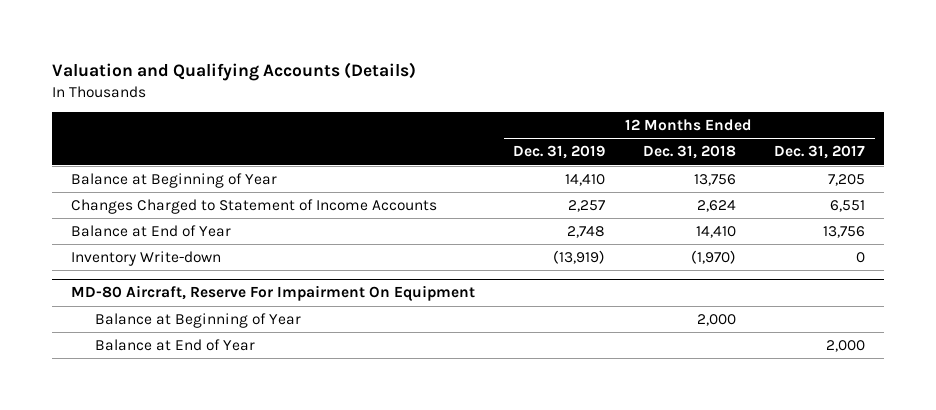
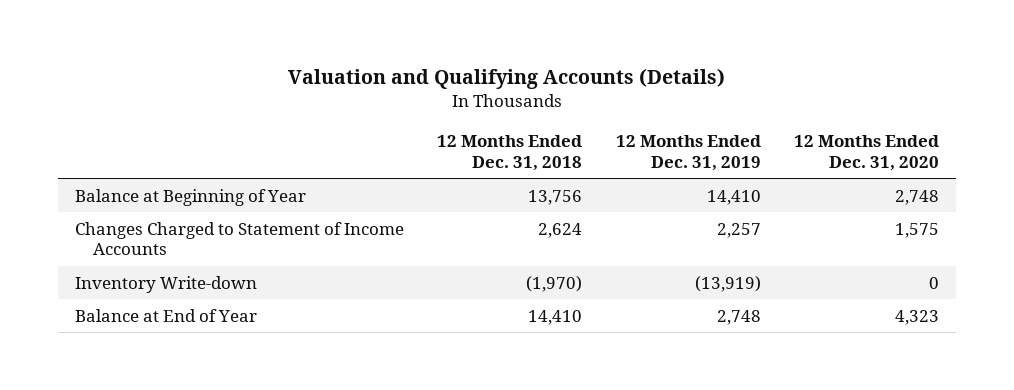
- | 12 Months Ended Dec. 31, 2019 | 12 Months Ended Dec. 31, 2018 | 12 Months Ended Dec. 31, 2017
+ | 12 Months Ended Dec. 31, 2018 | 12 Months Ended Dec. 31, 2019 | 12 Months Ended Dec. 31, 2020
- MD-80 Aircraft, Reserve For Impairment On Equipment
- Balance at Beginning of Year | | 2,000 |
- Balance at End of Year | | | 2,000
moved down: Balance at End of Year | 14,410 | 2,748 | 4,323

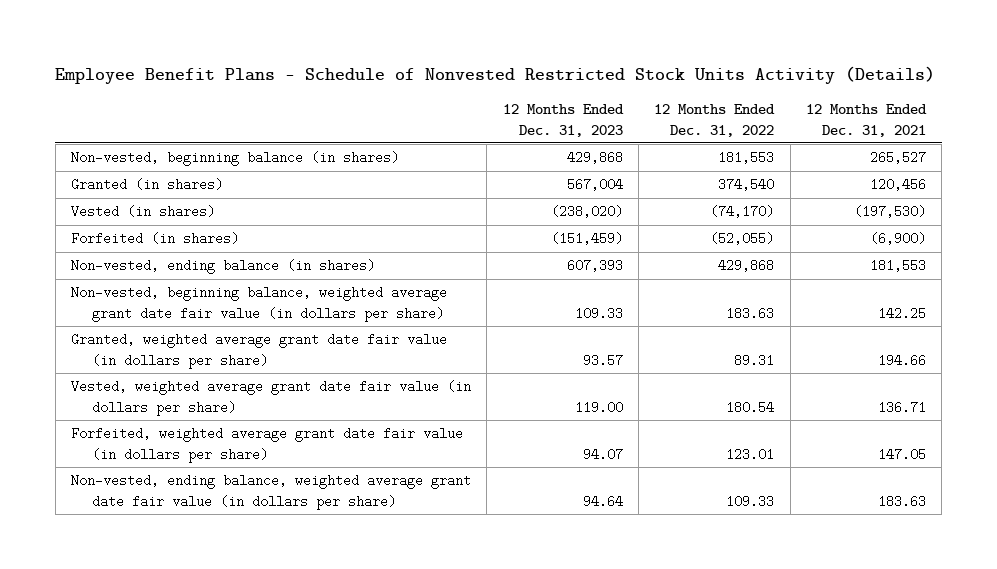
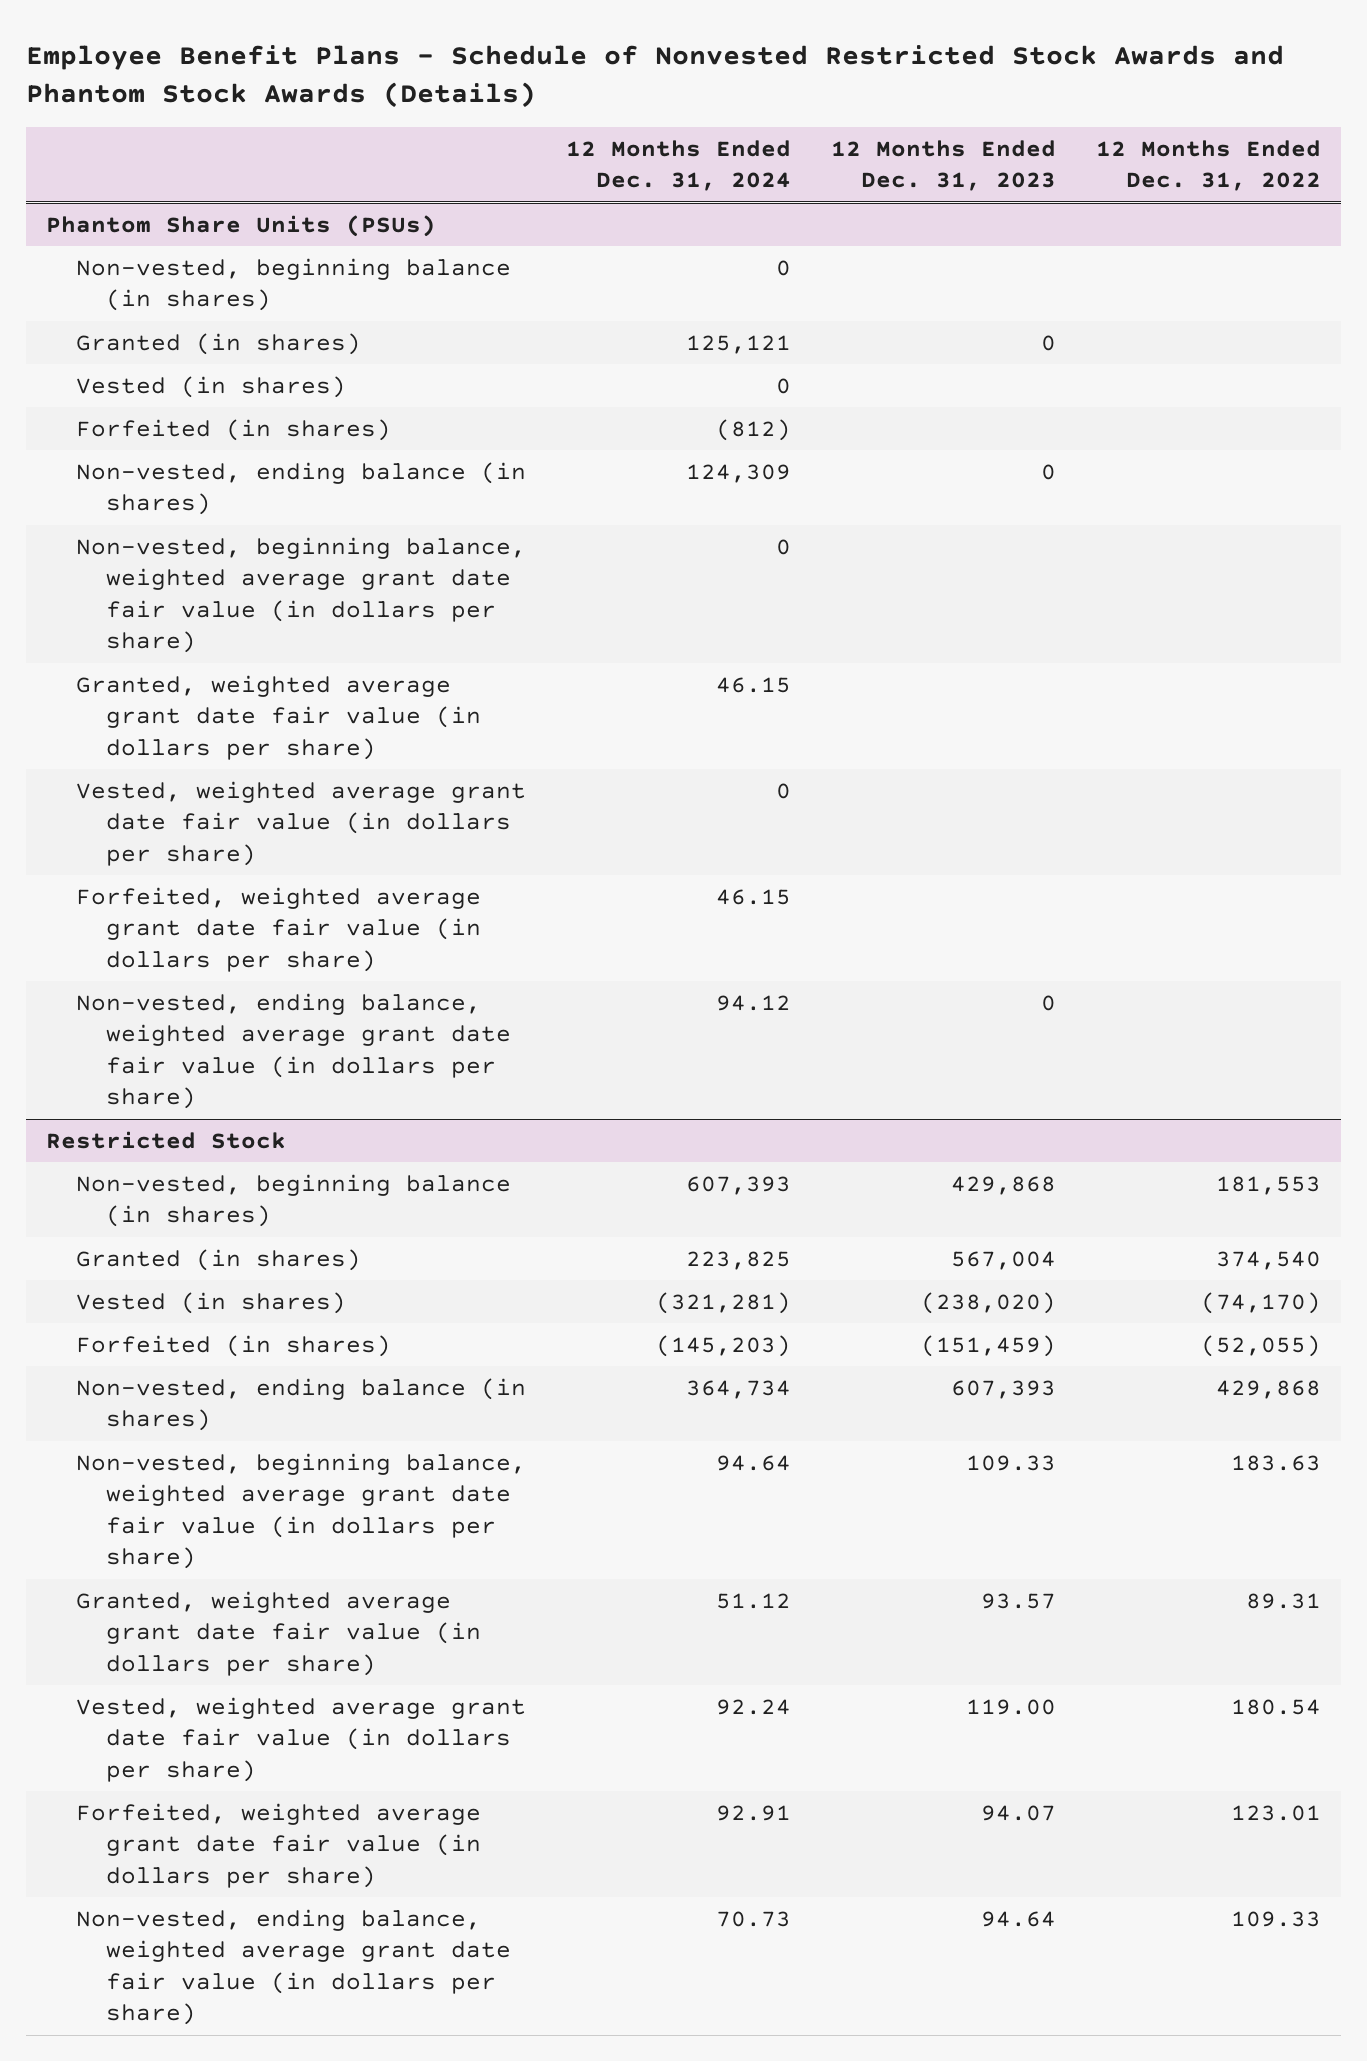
- Employee Benefit Plans - Schedule of Nonvested Restricted Stock Units Activity (Details)
+ Employee Benefit Plans - Schedule of Nonvested Restricted Stock Awards and Phantom Stock Awards (Details)
- | 12 Months Ended Dec. 31, 2023 | 12 Months Ended Dec. 31, 2022 | 12 Months Ended Dec. 31, 2021
+ | 12 Months Ended Dec. 31, 2024 | 12 Months Ended Dec. 31, 2023 | 12 Months Ended Dec. 31, 2022
+ Phantom Share Units (PSUs)
+ Non-vested, beginning balance (in shares) | 0 | |
+ Granted (in shares) | 125,121 | 0 |
+ Vested (in shares) | 0 | |
+ Forfeited (in shares) | (812) | |
+ Non-vested, ending balance (in shares) | 124,309 | 0 |
+ Non-vested, beginning balance, weighted average grant date fair value (in dollars per share) | 0 | |
+ Granted, weighted average grant date fair value (in dollars per share) | 46.15 | |
+ Vested, weighted average grant date fair value (in dollars per share) | 0 | |
+ Forfeited, weighted average grant date fair value (in dollars per share) | 46.15 | |
+ Non-vested, ending balance, weighted average grant date fair value (in dollars per share) | 94.12 | 0 |
+ Restricted Stock

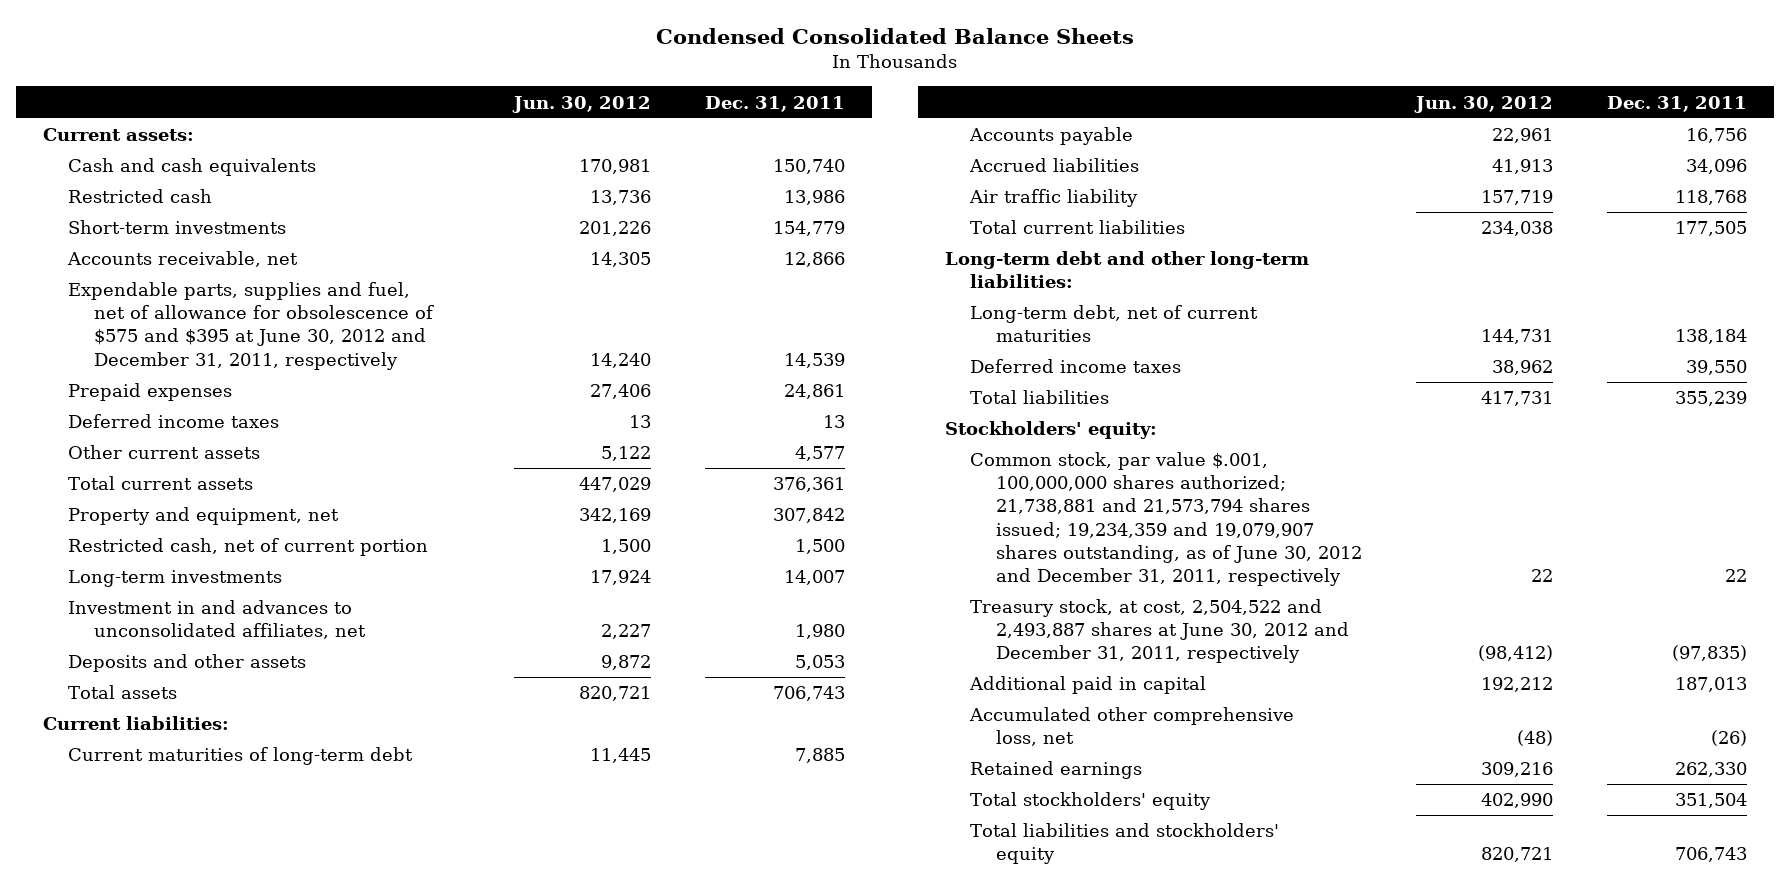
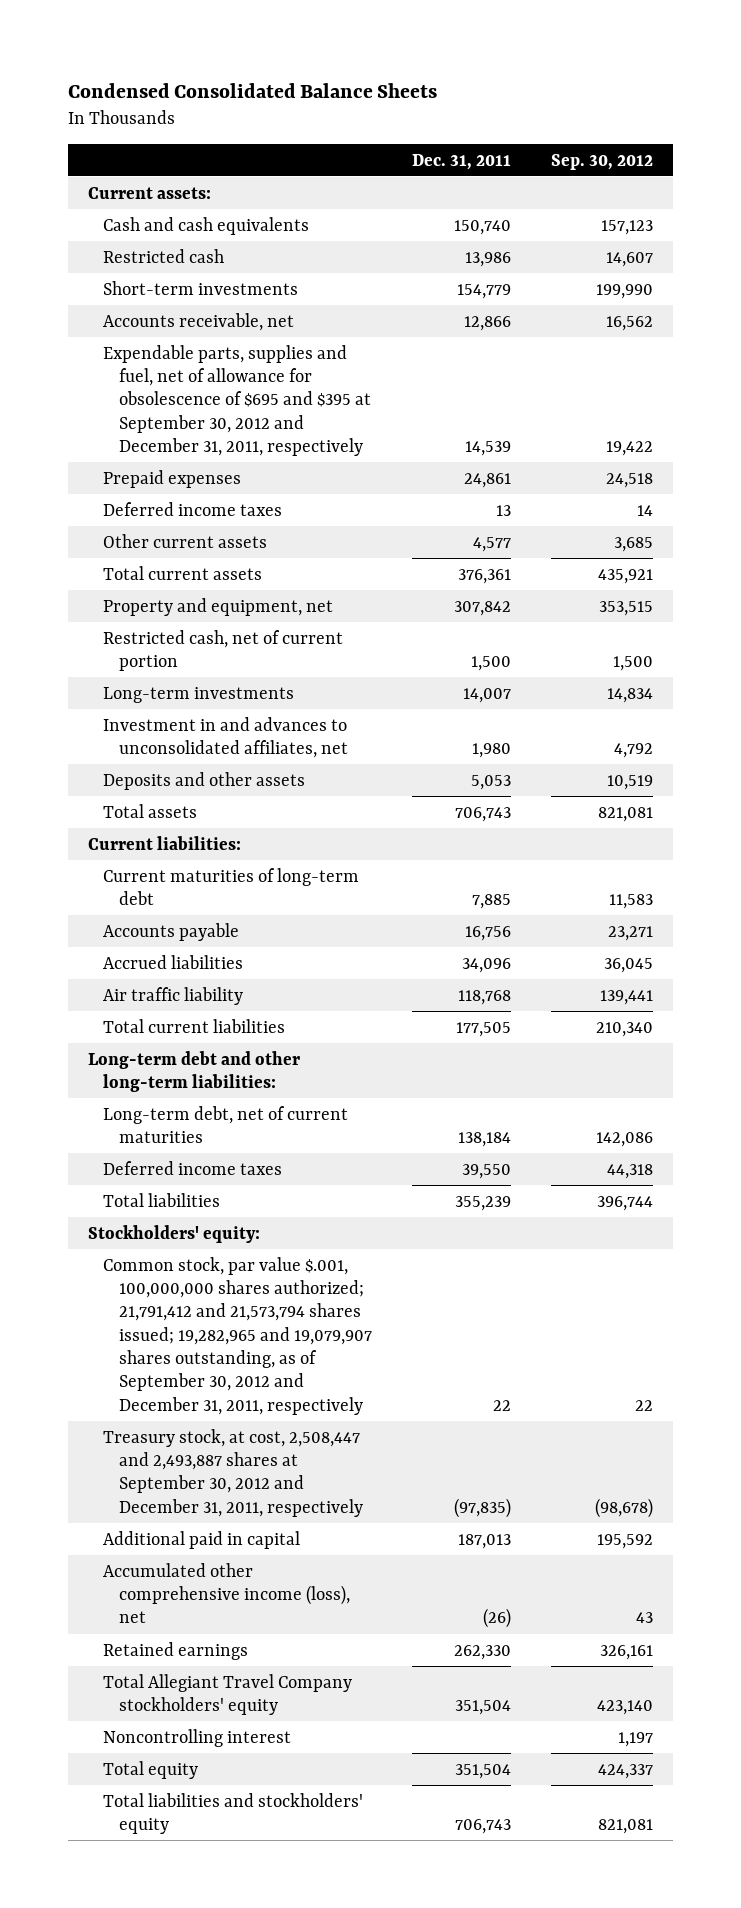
- | Jun. 30, 2012 | Dec. 31, 2011
+ | Dec. 31, 2011 | Sep. 30, 2012
- Expendable parts, supplies and fuel, net of allowance for obsolescence of $575 and $395 at June 30, 2012 and December 31, 2011, respectively | 14,240 | 14,539
+ Expendable parts, supplies and fuel, net of allowance for obsolescence of $695 and $395 at September 30, 2012 and December 31, 2011, respectively | 14,539 | 19,422
- Common stock, par value $.001, 100,000,000 shares authorized; 21,738,881 and 21,573,794 shares issued; 19,234,359 and 19,079,907 shares outstanding, as of June 30, 2012 and December 31, 2011, respectively | 22 | 22
- Treasury stock, at cost, 2,504,522 and 2,493,887 shares at June 30, 2012 and December 31, 2011, respectively | (98,412) | (97,835)
+ Common stock, par value $.001, 100,000,000 shares authorized; 21,791,412 and 21,573,794 shares issued; 19,282,965 and 19,079,907 shares outstanding, as of September 30, 2012 and December 31, 2011, respectively | 22 | 22
+ Treasury stock, at cost, 2,508,447 and 2,493,887 shares at September 30, 2012 and December 31, 2011, respectively | (97,835) | (98,678)
- Accumulated other comprehensive loss, net | (48) | (26)
+ Accumulated other comprehensive income (loss), net | (26) | 43
- Total stockholders' equity | 402,990 | 351,504
+ Total Allegiant Travel Company stockholders' equity | 351,504 | 423,140
+ Noncontrolling interest | | 1,197
+ Total equity | 351,504 | 424,337

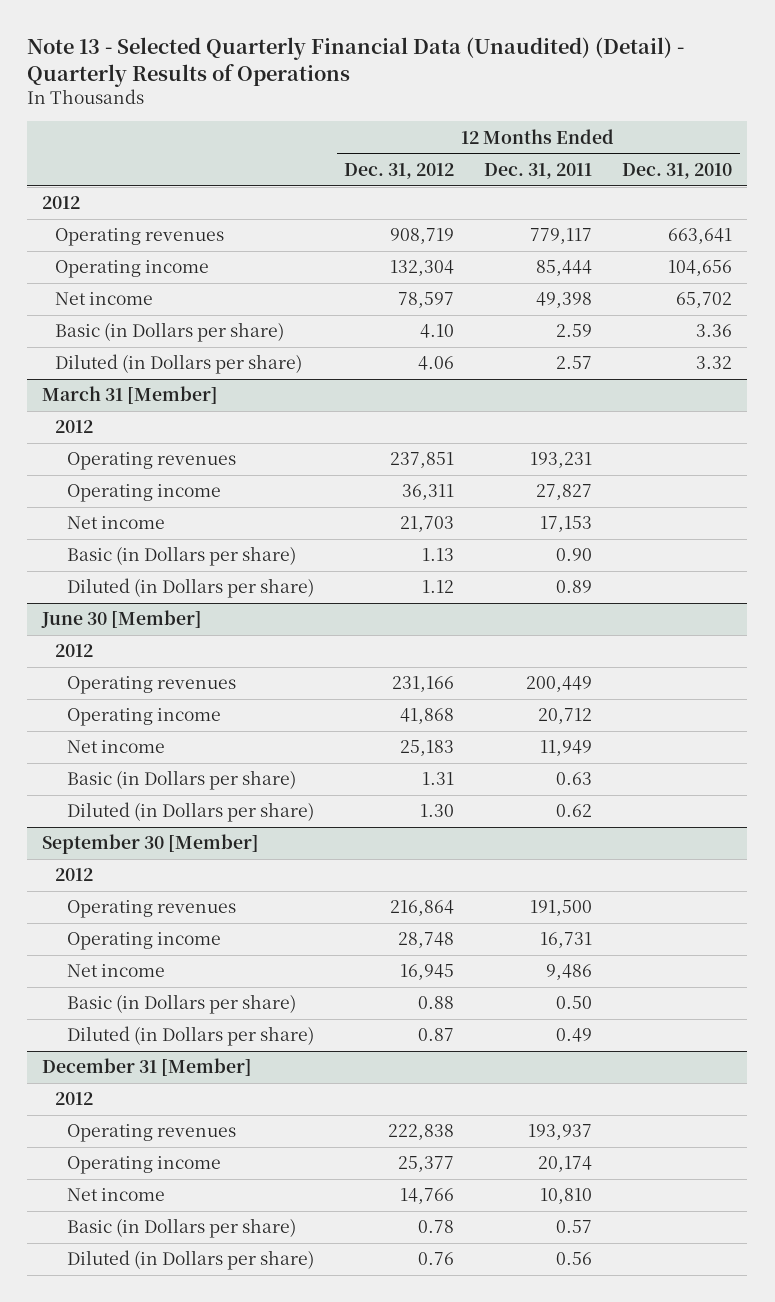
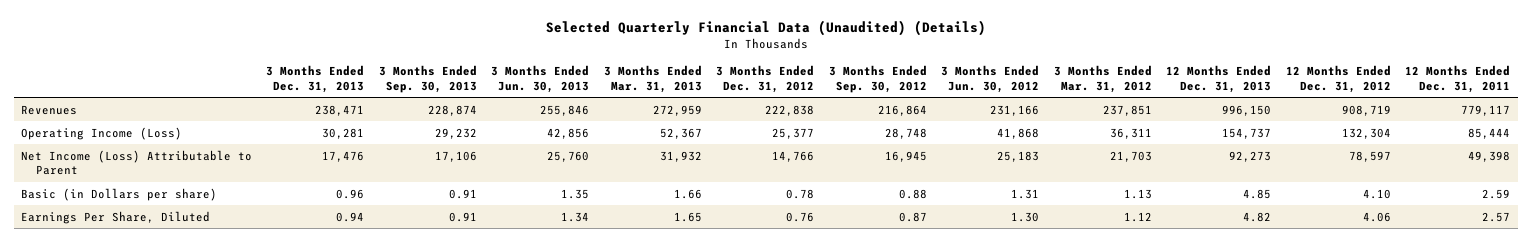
- Note 13 - Selected Quarterly Financial Data (Unaudited) (Detail) - Quarterly Results of Operations
+ Selected Quarterly Financial Data (Unaudited) (Details)
- | 12 Months Ended Dec. 31, 2012 | 12 Months Ended Dec. 31, 2011 | 12 Months Ended Dec. 31, 2010
+ | 3 Months Ended Dec. 31, 2013 | 3 Months Ended Sep. 30, 2013 | 3 Months Ended Jun. 30, 2013 | 3 Months Ended Mar. 31, 2013 | 3 Months Ended Dec. 31, 2012 | 3 Months Ended Sep. 30, 2012 | 3 Months Ended Jun. 30, 2012 | 3 Months Ended Mar. 31, 2012 | 12 Months Ended Dec. 31, 2013 | 12 Months Ended Dec. 31, 2012 | 12 Months Ended Dec. 31, 2011
- 2012
- Operating revenues | 908,719 | 779,117 | 663,641
- Operating income | 132,304 | 85,444 | 104,656
- Net income | 78,597 | 49,398 | 65,702
+ Revenues | 238,471 | 228,874 | 255,846 | 272,959 | 222,838 | 216,864 | 231,166 | 237,851 | 996,150 | 908,719 | 779,117
+ Operating Income (Loss) | 30,281 | 29,232 | 42,856 | 52,367 | 25,377 | 28,748 | 41,868 | 36,311 | 154,737 | 132,304 | 85,444
+ Net Income (Loss) Attributable to Parent | 17,476 | 17,106 | 25,760 | 31,932 | 14,766 | 16,945 | 25,183 | 21,703 | 92,273 | 78,597 | 49,398
- Diluted (in Dollars per share) | 4.06 | 2.57 | 3.32
- March 31 [Member]
- 2012
- Operating revenues | 237,851 | 193,231 |
- Operating income | 36,311 | 27,827 |
- Net income | 21,703 | 17,153 |
- Basic (in Dollars per share) | 1.13 | 0.90 |
- Diluted (in Dollars per share) | 1.12 | 0.89 |
- June 30 [Member]
- 2012
- Operating revenues | 231,166 | 200,449 |
- Operating income | 41,868 | 20,712 |
- Net income | 25,183 | 11,949 |
- Basic (in Dollars per share) | 1.31 | 0.63 |
- Diluted (in Dollars per share) | 1.30 | 0.62 |
- September 30 [Member]
- 2012
- Operating revenues | 216,864 | 191,500 |
- Operating income | 28,748 | 16,731 |
- Net income | 16,945 | 9,486 |
- Basic (in Dollars per share) | 0.88 | 0.50 |
- Diluted (in Dollars per share) | 0.87 | 0.49 |
- December 31 [Member]
- 2012
- Operating revenues | 222,838 | 193,937 |
- Operating income | 25,377 | 20,174 |
- Net income | 14,766 | 10,810 |
- Basic (in Dollars per share) | 0.78 | 0.57 |
- Diluted (in Dollars per share) | 0.76 | 0.56 |
+ Earnings Per Share, Diluted | 0.94 | 0.91 | 1.34 | 1.65 | 0.76 | 0.87 | 1.30 | 1.12 | 4.82 | 4.06 | 2.57

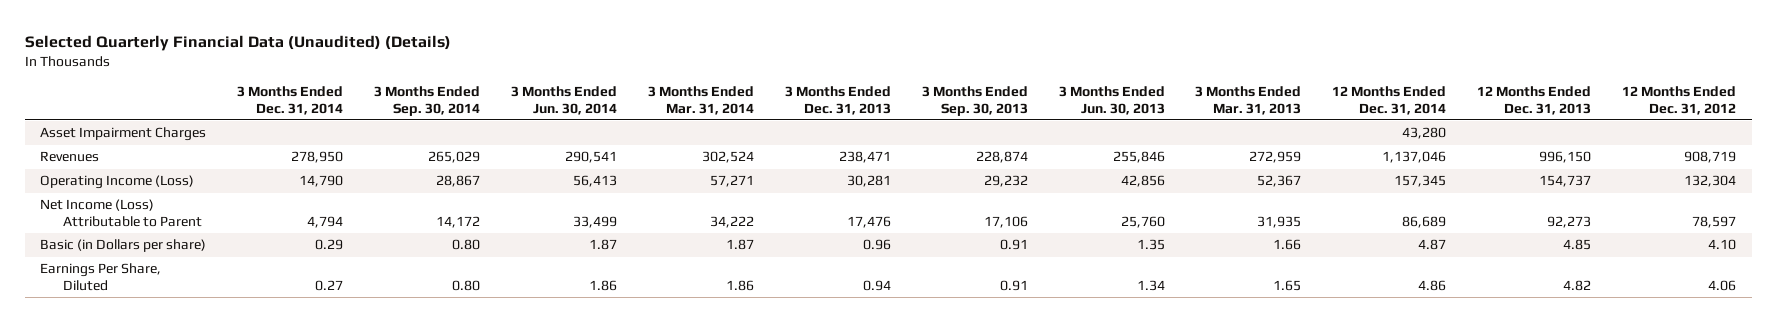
- | 3 Months Ended Dec. 31, 2013 | 3 Months Ended Sep. 30, 2013 | 3 Months Ended Jun. 30, 2013 | 3 Months Ended Mar. 31, 2013 | 3 Months Ended Dec. 31, 2012 | 3 Months Ended Sep. 30, 2012 | 3 Months Ended Jun. 30, 2012 | 3 Months Ended Mar. 31, 2012 | 12 Months Ended Dec. 31, 2013 | 12 Months Ended Dec. 31, 2012 | 12 Months Ended Dec. 31, 2011
+ | 3 Months Ended Dec. 31, 2014 | 3 Months Ended Sep. 30, 2014 | 3 Months Ended Jun. 30, 2014 | 3 Months Ended Mar. 31, 2014 | 3 Months Ended Dec. 31, 2013 | 3 Months Ended Sep. 30, 2013 | 3 Months Ended Jun. 30, 2013 | 3 Months Ended Mar. 31, 2013 | 12 Months Ended Dec. 31, 2014 | 12 Months Ended Dec. 31, 2013 | 12 Months Ended Dec. 31, 2012
+ Asset Impairment Charges | | | | | | | | | 43,280 | |
- Net Income (Loss) Attributable to Parent | 17,476 | 17,106 | 25,760 | 31,932 | 14,766 | 16,945 | 25,183 | 21,703 | 92,273 | 78,597 | 49,398
+ Net Income (Loss) Attributable to Parent | 4,794 | 14,172 | 33,499 | 34,222 | 17,476 | 17,106 | 25,760 | 31,935 | 86,689 | 92,273 | 78,597

